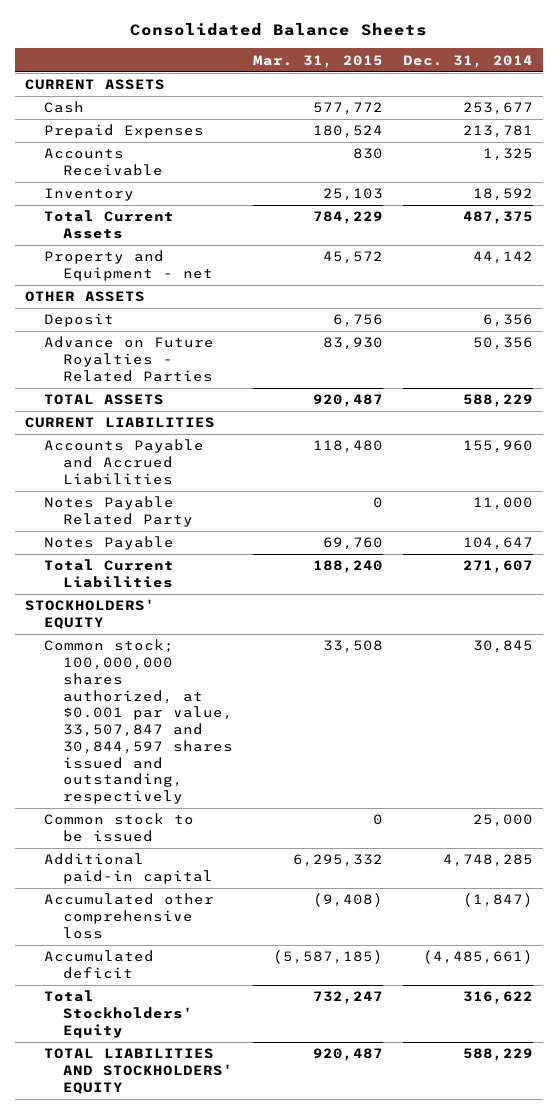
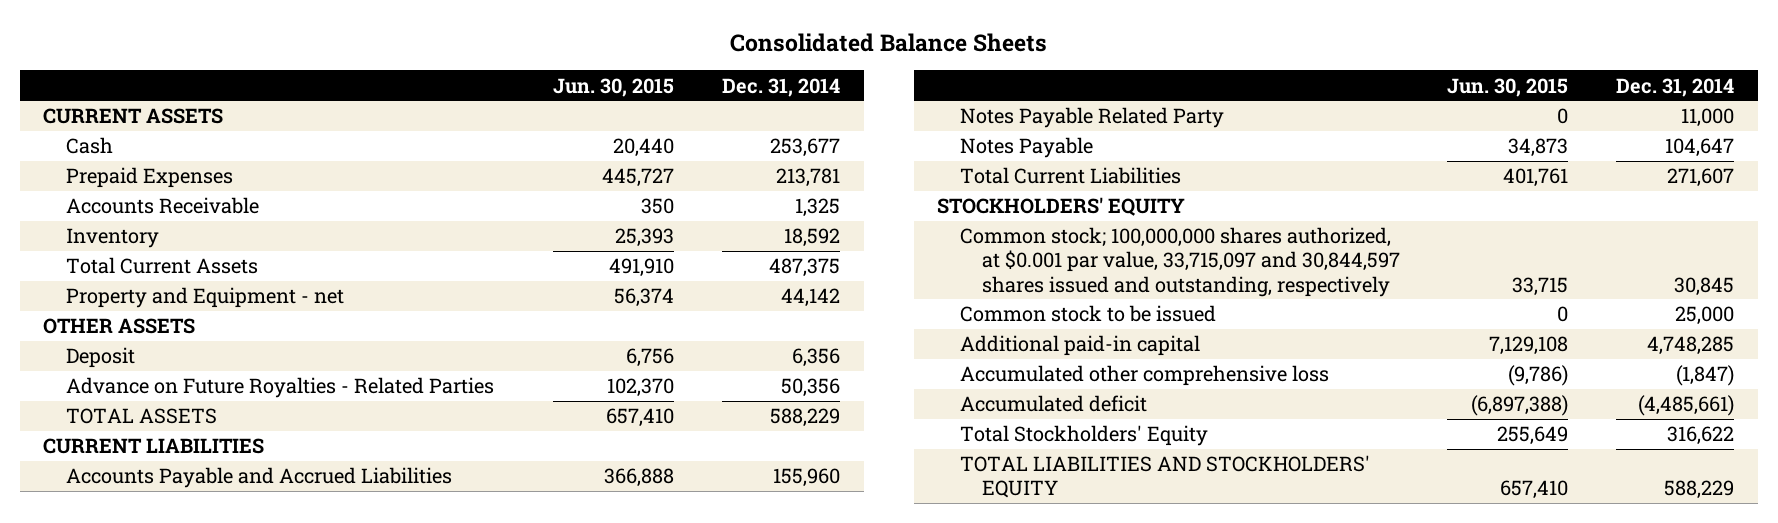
- | Mar. 31, 2015 | Dec. 31, 2014
+ | Jun. 30, 2015 | Dec. 31, 2014
- Common stock; 100,000,000 shares authorized, at $0.001 par value, 33,507,847 and 30,844,597 shares issued and outstanding, respectively | 33,508 | 30,845
+ Common stock; 100,000,000 shares authorized, at $0.001 par value, 33,715,097 and 30,844,597 shares issued and outstanding, respectively | 33,715 | 30,845

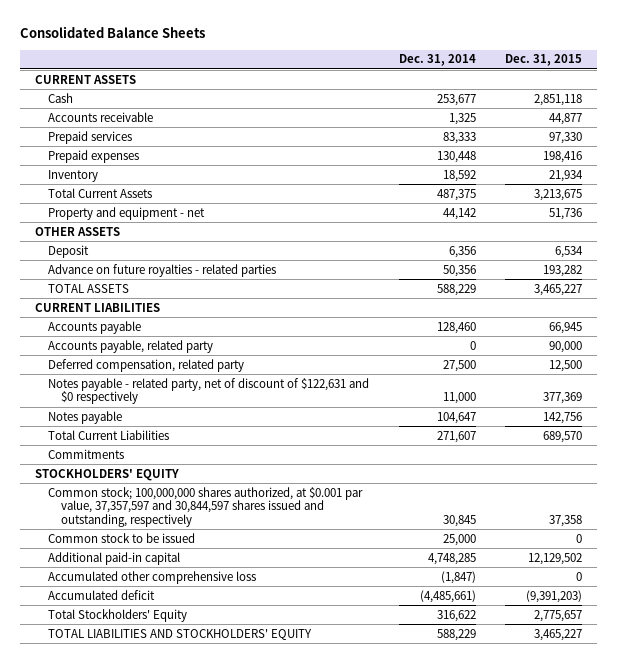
- | Jun. 30, 2015 | Dec. 31, 2014
+ | Dec. 31, 2014 | Dec. 31, 2015
- Prepaid Expenses | 445,727 | 213,781
- Accounts Receivable | 350 | 1,325
+ Accounts receivable | 1,325 | 44,877
+ Prepaid services | 83,333 | 97,330
+ Prepaid expenses | 130,448 | 198,416
- Property and Equipment - net | 56,374 | 44,142
+ Property and equipment - net | 44,142 | 51,736
- Advance on Future Royalties - Related Parties | 102,370 | 50,356
+ Advance on future royalties - related parties | 50,356 | 193,282
- Accounts Payable and Accrued Liabilities | 366,888 | 155,960
- Notes Payable Related Party | 0 | 11,000
- Notes Payable | 34,873 | 104,647
+ Accounts payable | 128,460 | 66,945
+ Accounts payable, related party | 0 | 90,000
+ Deferred compensation, related party | 27,500 | 12,500
+ Notes payable - related party, net of discount of $122,631 and $0 respectively | 11,000 | 377,369
+ Notes payable | 104,647 | 142,756
+ Commitments
- Common stock; 100,000,000 shares authorized, at $0.001 par value, 33,715,097 and 30,844,597 shares issued and outstanding, respectively | 33,715 | 30,845
+ Common stock; 100,000,000 shares authorized, at $0.001 par value, 37,357,597 and 30,844,597 shares issued and outstanding, respectively | 30,845 | 37,358

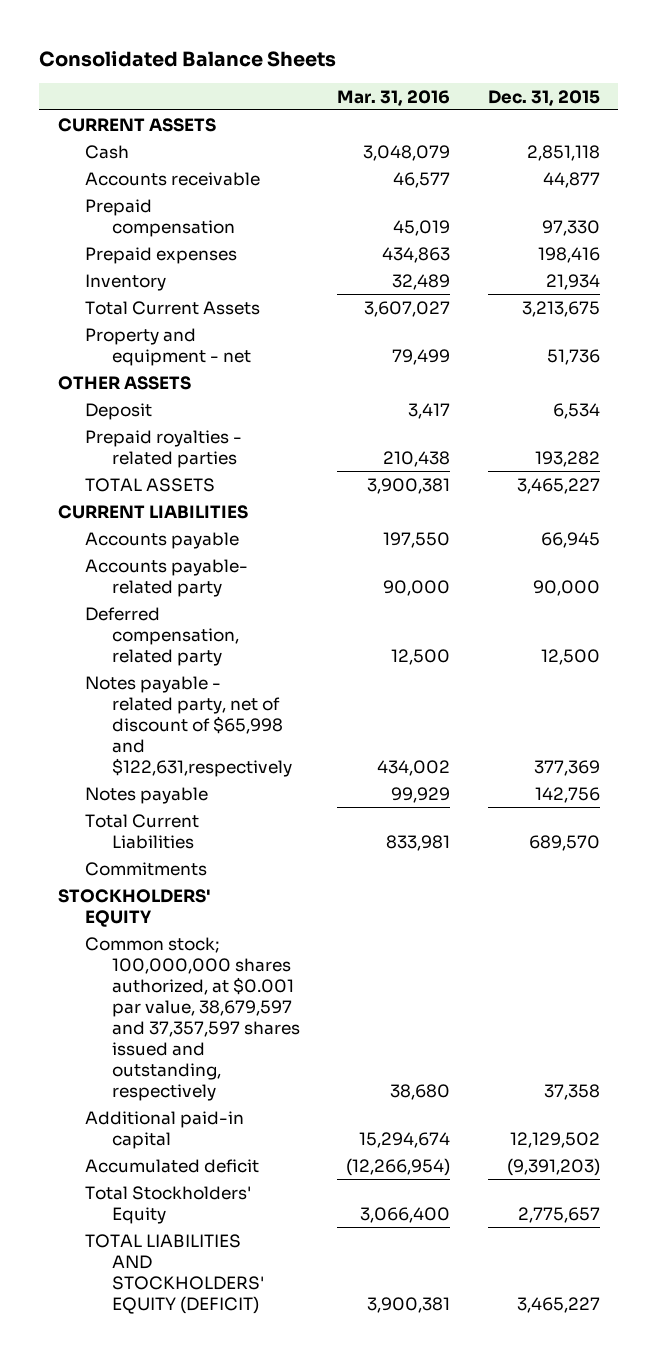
- | Dec. 31, 2014 | Dec. 31, 2015
+ | Mar. 31, 2016 | Dec. 31, 2015
- Prepaid services | 83,333 | 97,330
+ Prepaid compensation | 45,019 | 97,330
- Advance on future royalties - related parties | 50,356 | 193,282
+ Prepaid royalties - related parties | 210,438 | 193,282
- Accounts payable, related party | 0 | 90,000
+ Accounts payable- related party | 90,000 | 90,000
- Notes payable - related party, net of discount of $122,631 and $0 respectively | 11,000 | 377,369
+ Notes payable - related party, net of discount of $65,998 and $122,631,respectively | 434,002 | 377,369
- Common stock; 100,000,000 shares authorized, at $0.001 par value, 37,357,597 and 30,844,597 shares issued and outstanding, respectively | 30,845 | 37,358
- Common stock to be issued | 25,000 | 0
+ Common stock; 100,000,000 shares authorized, at $0.001 par value, 38,679,597 and 37,357,597 shares issued and outstanding, respectively | 38,680 | 37,358
- Accumulated other comprehensive loss | (1,847) | 0
- TOTAL LIABILITIES AND STOCKHOLDERS' EQUITY | 588,229 | 3,465,227
+ TOTAL LIABILITIES AND STOCKHOLDERS' EQUITY (DEFICIT) | 3,900,381 | 3,465,227

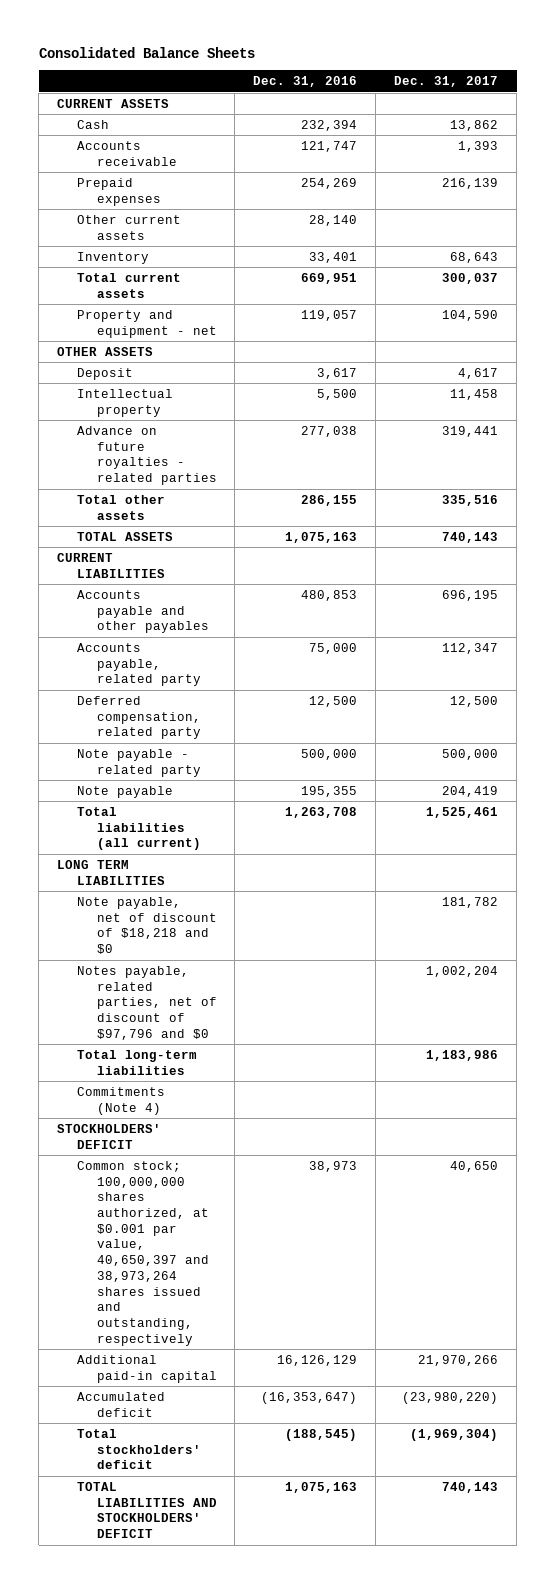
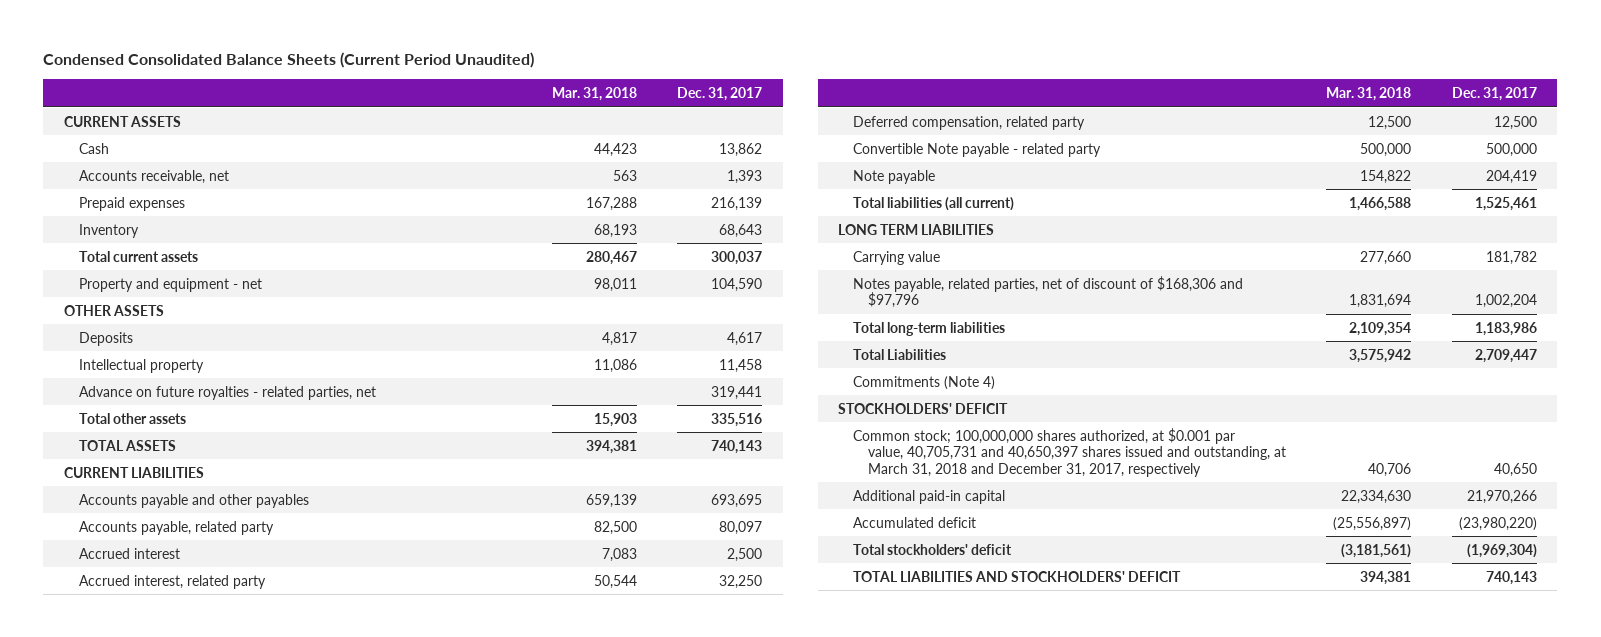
- Consolidated Balance Sheets
+ Condensed Consolidated Balance Sheets (Current Period Unaudited)
- | Dec. 31, 2016 | Dec. 31, 2017
+ | Mar. 31, 2018 | Dec. 31, 2017
- Accounts receivable | 121,747 | 1,393
+ Accounts receivable, net | 563 | 1,393
- Other current assets | 28,140 |
- Deposit | 3,617 | 4,617
+ Deposits | 4,817 | 4,617
- Advance on future royalties - related parties | 277,038 | 319,441
+ Advance on future royalties - related parties, net | | 319,441
- Accounts payable and other payables | 480,853 | 696,195
- Accounts payable, related party | 75,000 | 112,347
+ Accounts payable and other payables | 659,139 | 693,695
+ Accounts payable, related party | 82,500 | 80,097
+ Accrued interest | 7,083 | 2,500
+ Accrued interest, related party | 50,544 | 32,250
- Note payable - related party | 500,000 | 500,000
+ Convertible Note payable - related party | 500,000 | 500,000
- Note payable, net of discount of $18,218 and $0 | | 181,782
- Notes payable, related parties, net of discount of $97,796 and $0 | | 1,002,204
+ Carrying value | 277,660 | 181,782
+ Notes payable, related parties, net of discount of $168,306 and $97,796 | 1,831,694 | 1,002,204
+ Total Liabilities | 3,575,942 | 2,709,447
- Common stock; 100,000,000 shares authorized, at $0.001 par value, 40,650,397 and 38,973,264 shares issued and outstanding, respectively | 38,973 | 40,650
+ Common stock; 100,000,000 shares authorized, at $0.001 par value, 40,705,731 and 40,650,397 shares issued and outstanding, at March 31, 2018 and December 31, 2017, respectively | 40,706 | 40,650

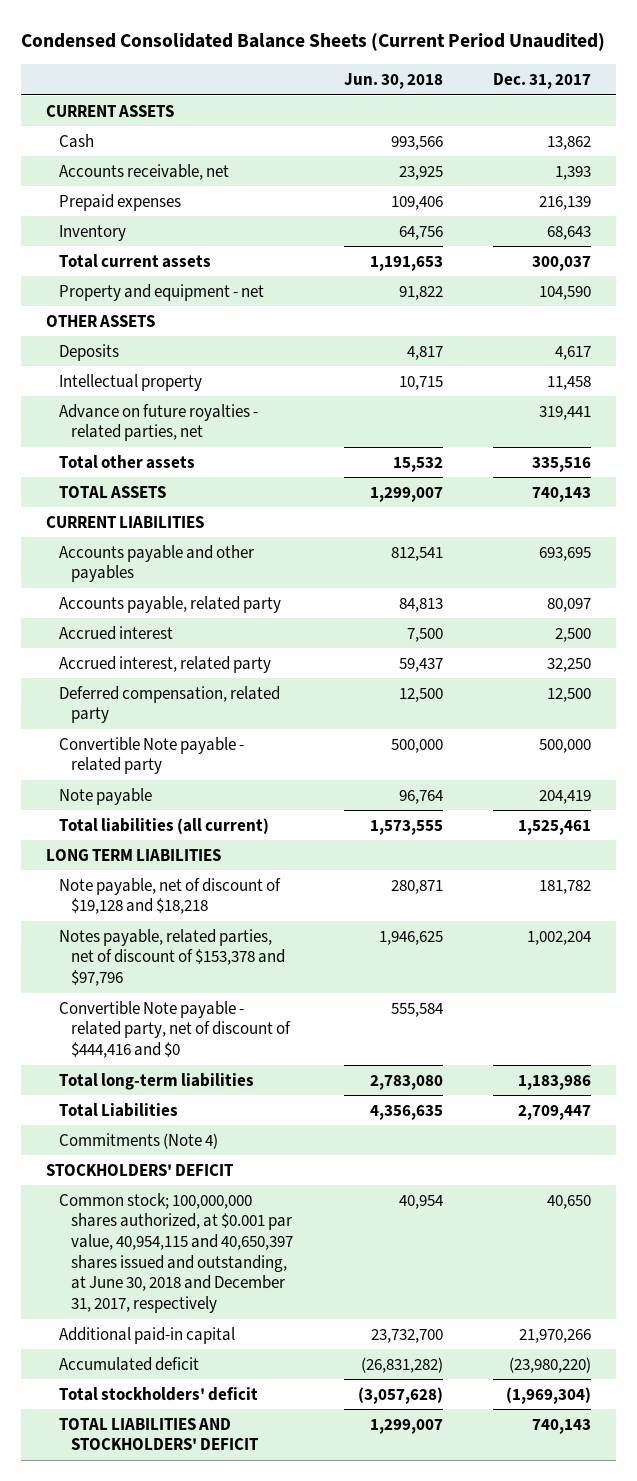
- | Mar. 31, 2018 | Dec. 31, 2017
+ | Jun. 30, 2018 | Dec. 31, 2017
- Carrying value | 277,660 | 181,782
- Notes payable, related parties, net of discount of $168,306 and $97,796 | 1,831,694 | 1,002,204
+ Note payable, net of discount of $19,128 and $18,218 | 280,871 | 181,782
+ Notes payable, related parties, net of discount of $153,378 and $97,796 | 1,946,625 | 1,002,204
+ Convertible Note payable - related party, net of discount of $444,416 and $0 | 555,584 |
- Common stock; 100,000,000 shares authorized, at $0.001 par value, 40,705,731 and 40,650,397 shares issued and outstanding, at March 31, 2018 and December 31, 2017, respectively | 40,706 | 40,650
+ Common stock; 100,000,000 shares authorized, at $0.001 par value, 40,954,115 and 40,650,397 shares issued and outstanding, at June 30, 2018 and December 31, 2017, respectively | 40,954 | 40,650

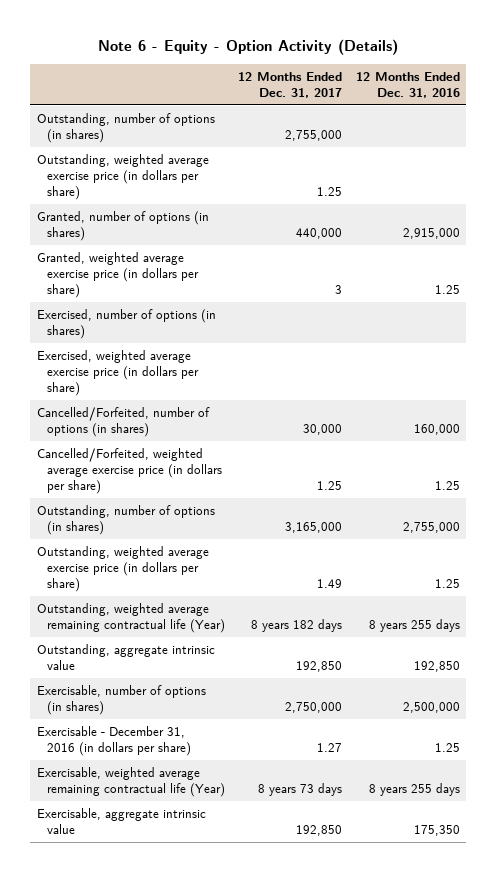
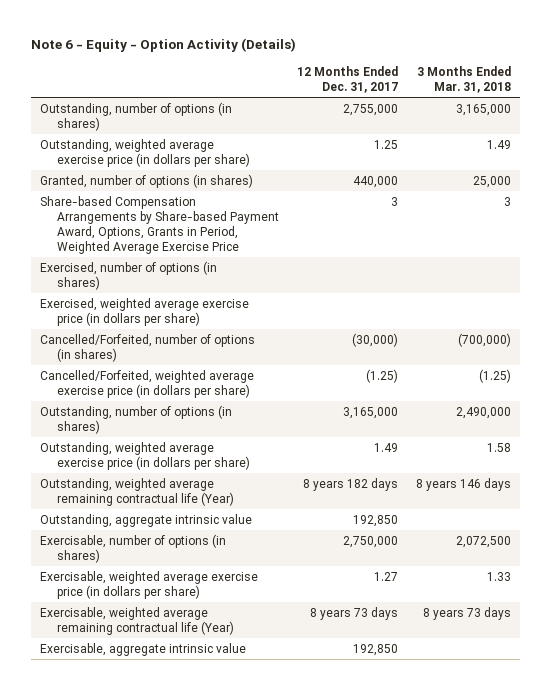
- | 12 Months Ended Dec. 31, 2017 | 12 Months Ended Dec. 31, 2016
+ | 12 Months Ended Dec. 31, 2017 | 3 Months Ended Mar. 31, 2018
- Granted, weighted average exercise price (in dollars per share) | 3 | 1.25
+ Share-based Compensation Arrangements by Share-based Payment Award, Options, Grants in Period, Weighted Average Exercise Price | 3 | 3
- Cancelled/Forfeited, number of options (in shares) | 30,000 | 160,000
- Cancelled/Forfeited, weighted average exercise price (in dollars per share) | 1.25 | 1.25
+ Cancelled/Forfeited, number of options (in shares) | (30,000) | (700,000)
+ Cancelled/Forfeited, weighted average exercise price (in dollars per share) | (1.25) | (1.25)
- Exercisable - December 31, 2016 (in dollars per share) | 1.27 | 1.25
+ Exercisable, weighted average exercise price (in dollars per share) | 1.27 | 1.33

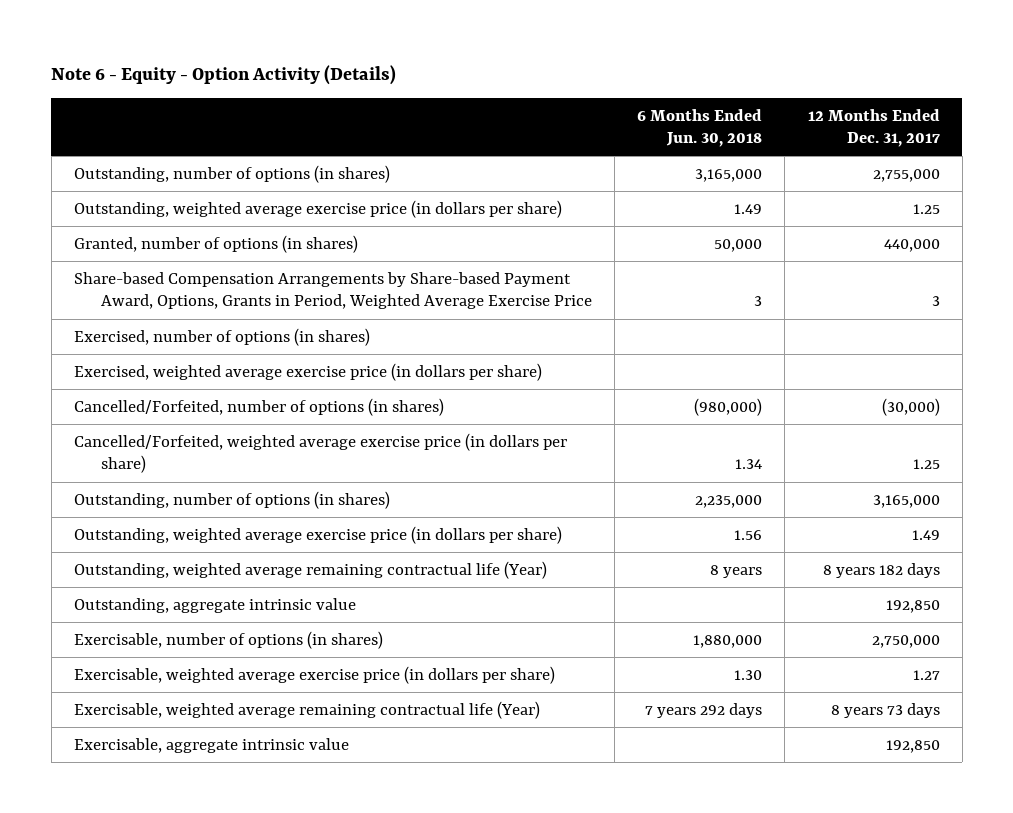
- | 12 Months Ended Dec. 31, 2017 | 3 Months Ended Mar. 31, 2018
+ | 6 Months Ended Jun. 30, 2018 | 12 Months Ended Dec. 31, 2017
- Cancelled/Forfeited, weighted average exercise price (in dollars per share) | (1.25) | (1.25)
+ Cancelled/Forfeited, weighted average exercise price (in dollars per share) | 1.34 | 1.25

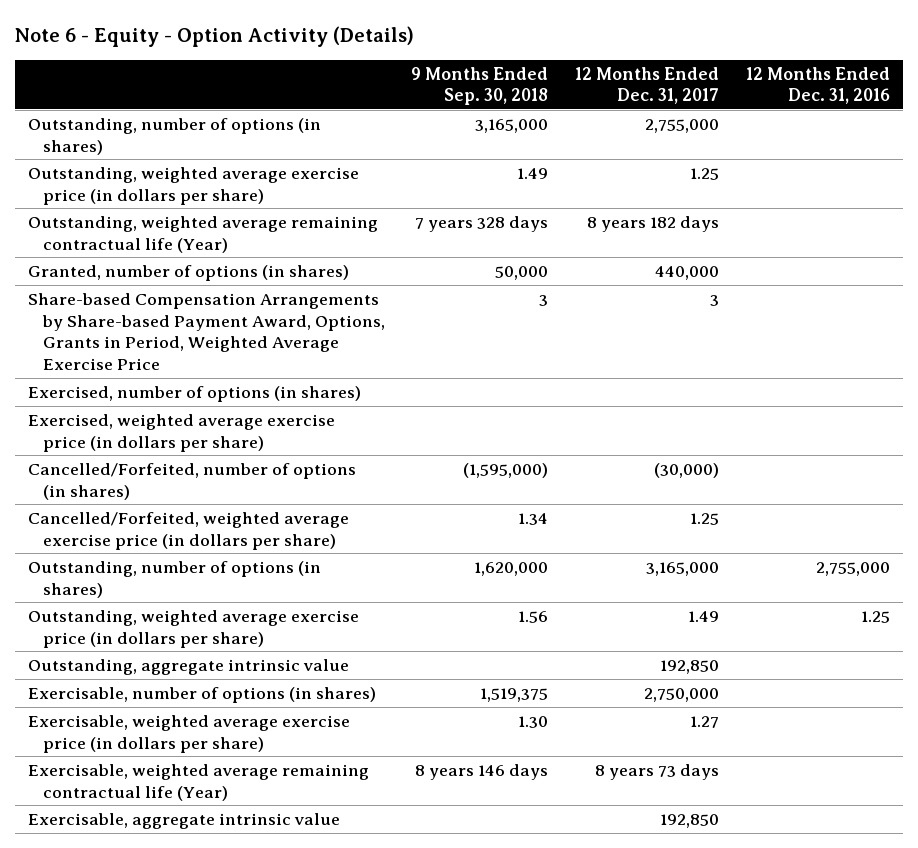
- | 6 Months Ended Jun. 30, 2018 | 12 Months Ended Dec. 31, 2017
+ | 9 Months Ended Sep. 30, 2018 | 12 Months Ended Dec. 31, 2017 | 12 Months Ended Dec. 31, 2016
moved up: Outstanding, weighted average remaining contractual life (Year) | 7 years 328 days | 8 years 182 days |

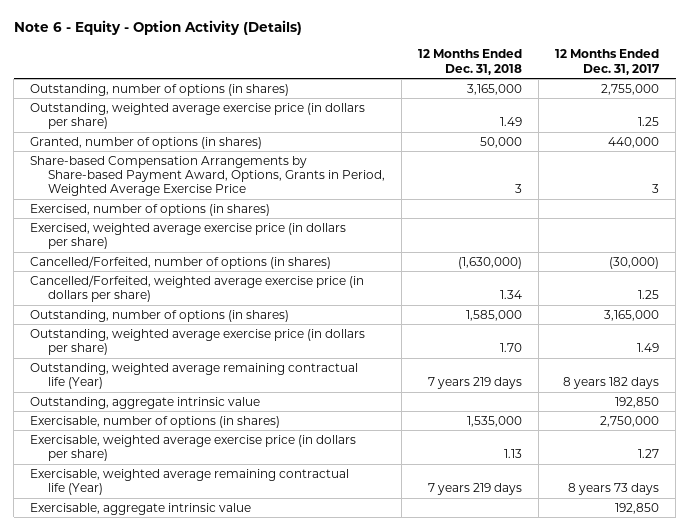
- | 9 Months Ended Sep. 30, 2018 | 12 Months Ended Dec. 31, 2017 | 12 Months Ended Dec. 31, 2016
+ | 12 Months Ended Dec. 31, 2018 | 12 Months Ended Dec. 31, 2017
moved down: Outstanding, weighted average remaining contractual life (Year) | 7 years 219 days | 8 years 182 days

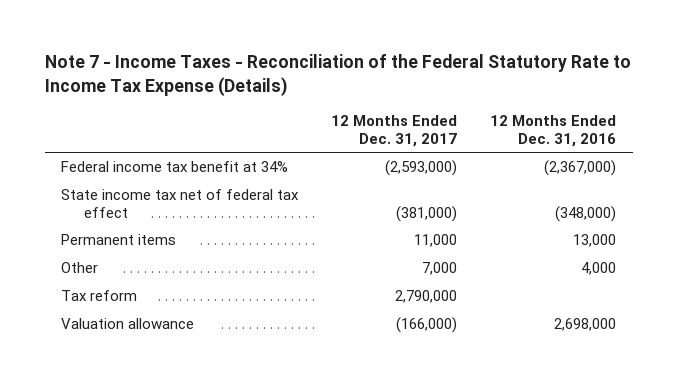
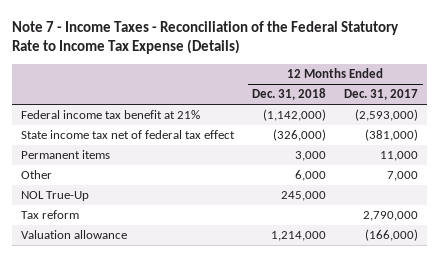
- | 12 Months Ended Dec. 31, 2017 | 12 Months Ended Dec. 31, 2016
+ | 12 Months Ended Dec. 31, 2018 | 12 Months Ended Dec. 31, 2017
- Federal income tax benefit at 34% | (2,593,000) | (2,367,000)
+ Federal income tax benefit at 21% | (1,142,000) | (2,593,000)
+ NOL True-Up | 245,000 |

